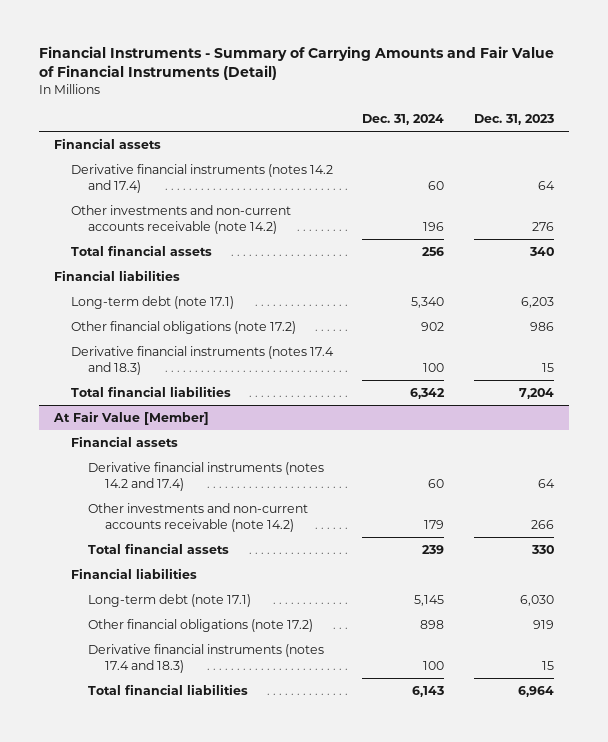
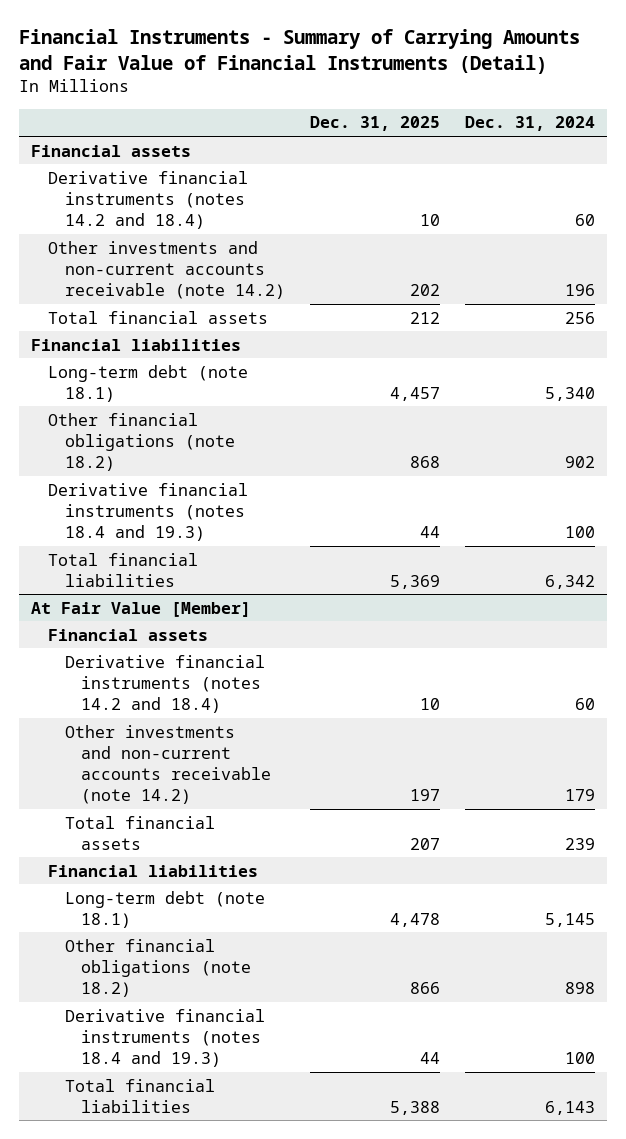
- | Dec. 31, 2024 | Dec. 31, 2023
+ | Dec. 31, 2025 | Dec. 31, 2024
- Derivative financial instruments (notes 14.2 and 17.4) | 60 | 64
+ Derivative financial instruments (notes 14.2 and 18.4) | 10 | 60
- Long-term debt (note 17.1) | 5,340 | 6,203
- Other financial obligations (note 17.2) | 902 | 986
- Derivative financial instruments (notes 17.4 and 18.3) | 100 | 15
+ Long-term debt (note 18.1) | 4,457 | 5,340
+ Other financial obligations (note 18.2) | 868 | 902
+ Derivative financial instruments (notes 18.4 and 19.3) | 44 | 100
@ At Fair Value [Member]
- Derivative financial instruments (notes 14.2 and 17.4) | 60 | 64
+ Derivative financial instruments (notes 14.2 and 18.4) | 10 | 60
- Long-term debt (note 17.1) | 5,145 | 6,030
- Other financial obligations (note 17.2) | 898 | 919
- Derivative financial instruments (notes 17.4 and 18.3) | 100 | 15
+ Long-term debt (note 18.1) | 4,478 | 5,145
+ Other financial obligations (note 18.2) | 866 | 898
+ Derivative financial instruments (notes 18.4 and 19.3) | 44 | 100

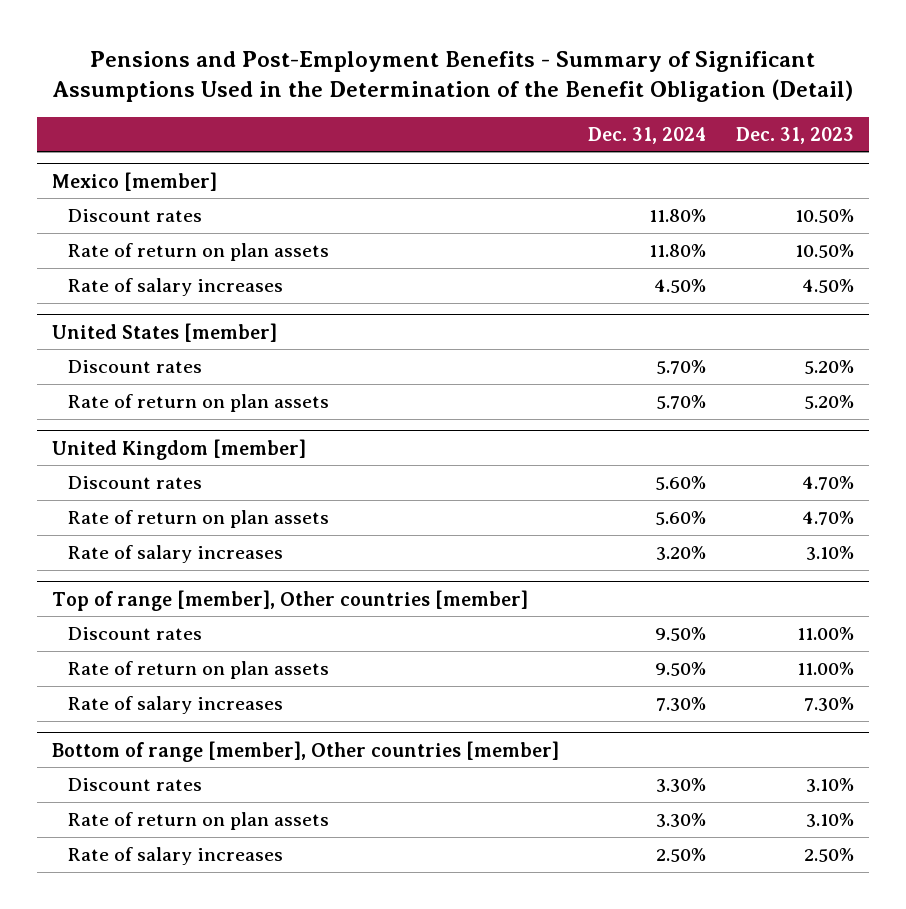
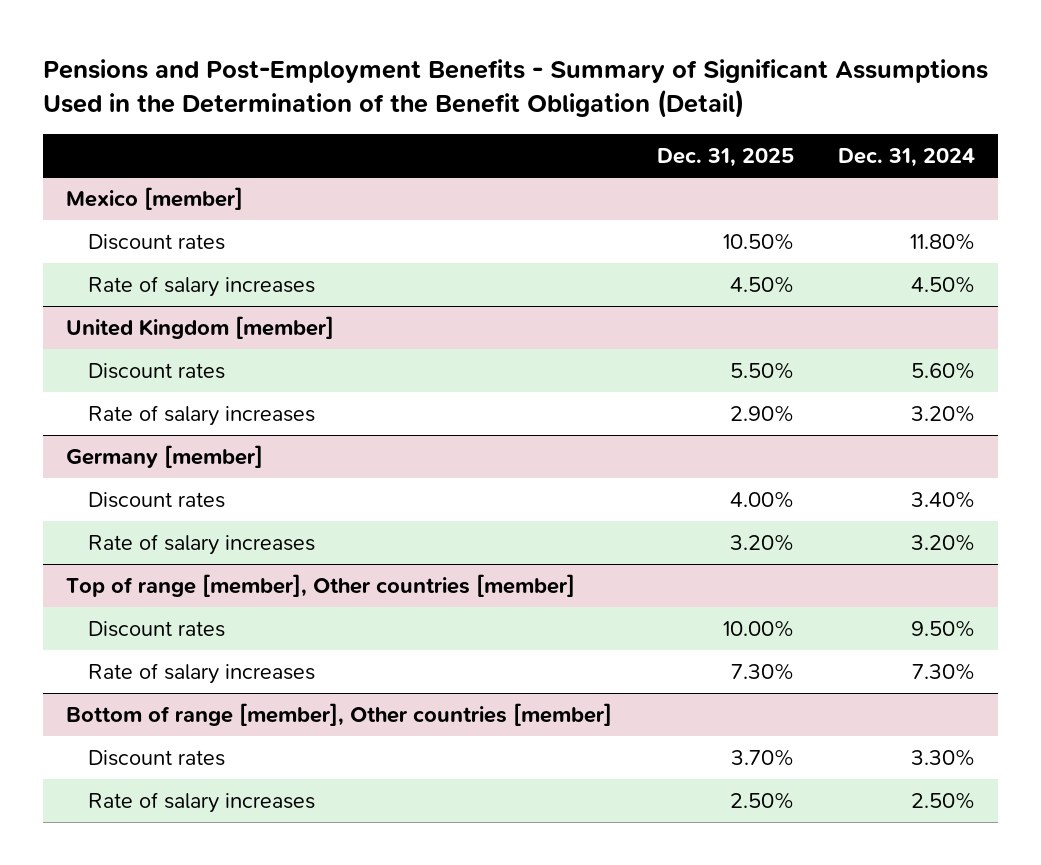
- | Dec. 31, 2024 | Dec. 31, 2023
+ | Dec. 31, 2025 | Dec. 31, 2024
@ Mexico [member]
- Rate of return on plan assets | 11.80% | 10.50%
- United States [member]
- Discount rates | 5.70% | 5.20%
- Rate of return on plan assets | 5.70% | 5.20%
@ United Kingdom [member]
- Rate of return on plan assets | 5.60% | 4.70%
+ Germany [member]
+ Discount rates | 4.00% | 3.40%
+ Rate of salary increases | 3.20% | 3.20%
@ Top of range [member], Other countries [member]
- Rate of return on plan assets | 9.50% | 11.00%
@ Bottom of range [member], Other countries [member]
- Rate of return on plan assets | 3.30% | 3.10%

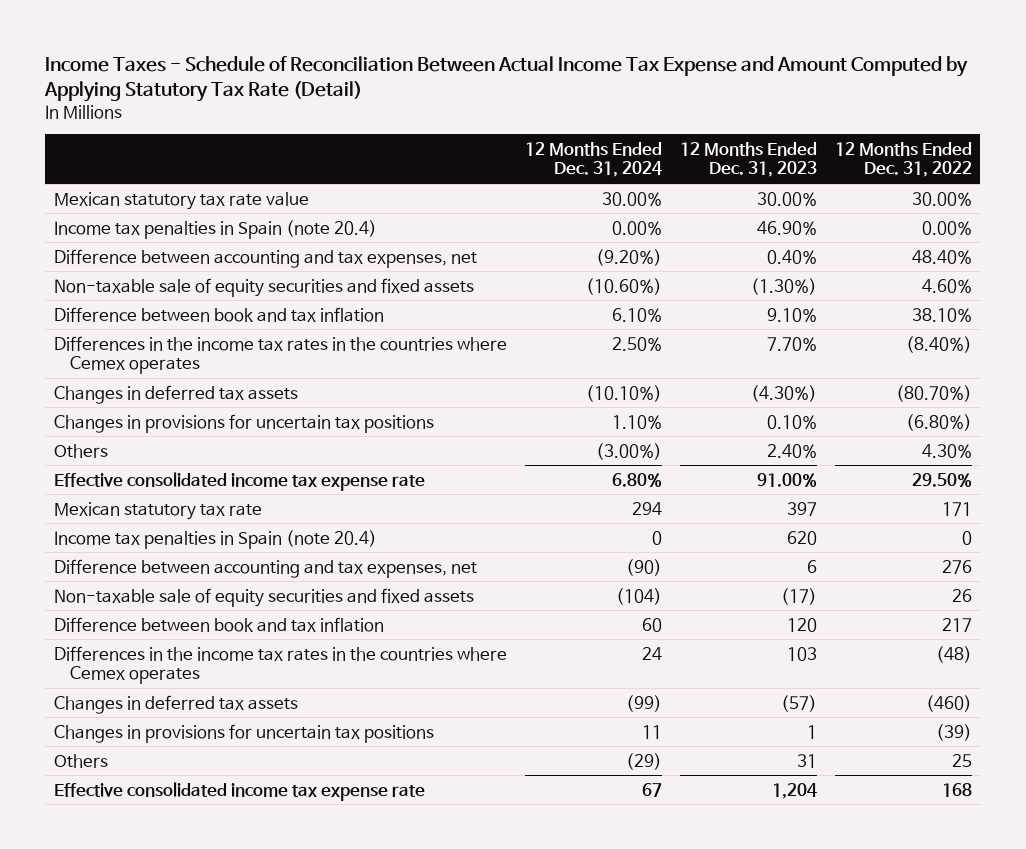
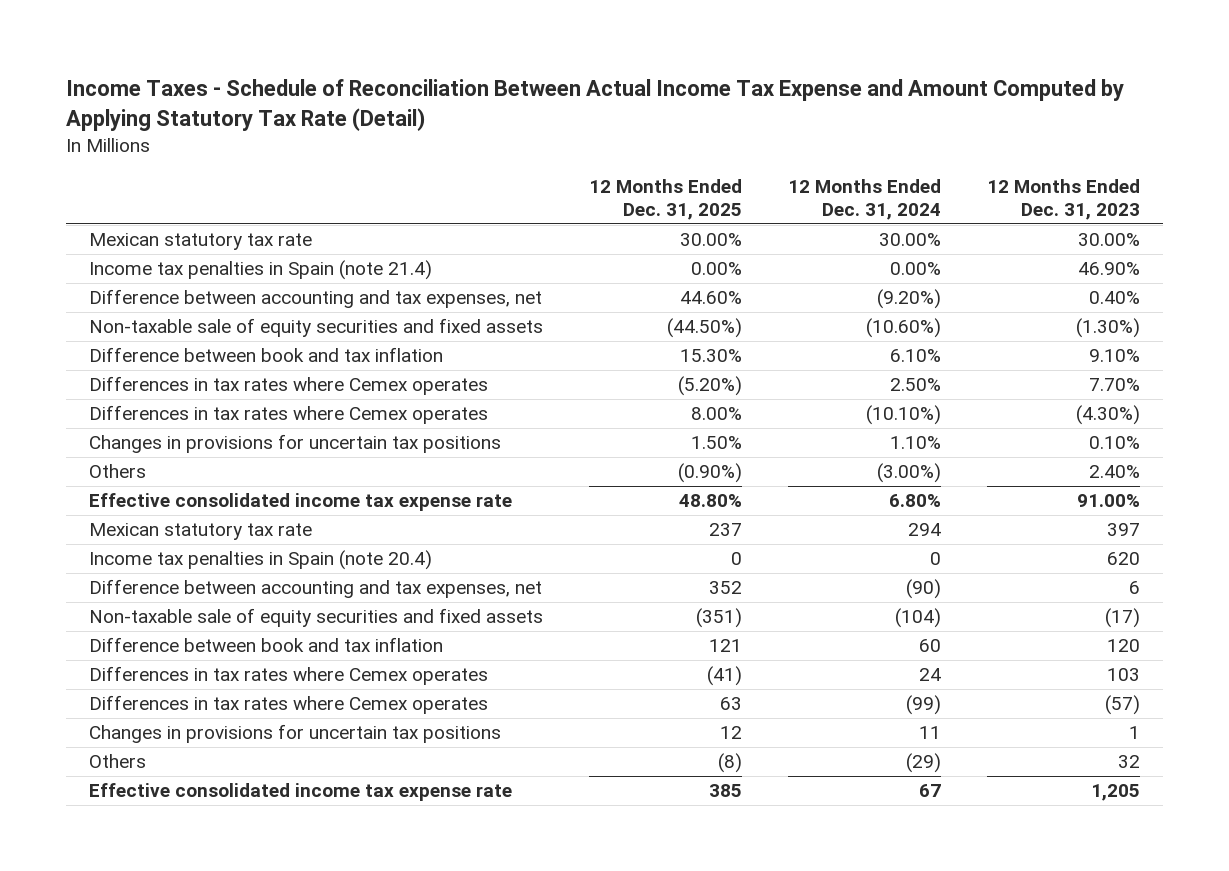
- | 12 Months Ended Dec. 31, 2024 | 12 Months Ended Dec. 31, 2023 | 12 Months Ended Dec. 31, 2022
+ | 12 Months Ended Dec. 31, 2025 | 12 Months Ended Dec. 31, 2024 | 12 Months Ended Dec. 31, 2023
- Mexican statutory tax rate value | 30.00% | 30.00% | 30.00%
- Income tax penalties in Spain (note 20.4) | 0.00% | 46.90% | 0.00%
+ Mexican statutory tax rate | 30.00% | 30.00% | 30.00%
+ Income tax penalties in Spain (note 21.4) | 0.00% | 0.00% | 46.90%
- Differences in the income tax rates in the countries where Cemex operates | 2.50% | 7.70% | (8.40%)
- Changes in deferred tax assets | (10.10%) | (4.30%) | (80.70%)
+ Differences in tax rates where Cemex operates | (5.20%) | 2.50% | 7.70%
+ Differences in tax rates where Cemex operates | 8.00% | (10.10%) | (4.30%)
- Differences in the income tax rates in the countries where Cemex operates | 24 | 103 | (48)
- Changes in deferred tax assets | (99) | (57) | (460)
+ Differences in tax rates where Cemex operates | (41) | 24 | 103
+ Differences in tax rates where Cemex operates | 63 | (99) | (57)
- Others | (29) | 31 | 25
- Effective consolidated income tax expense rate | 67 | 1,204 | 168
+ Others | (8) | (29) | 32
+ Effective consolidated income tax expense rate | 385 | 67 | 1,205

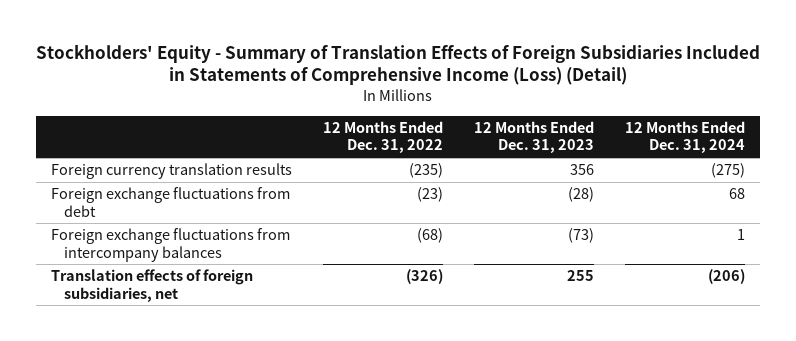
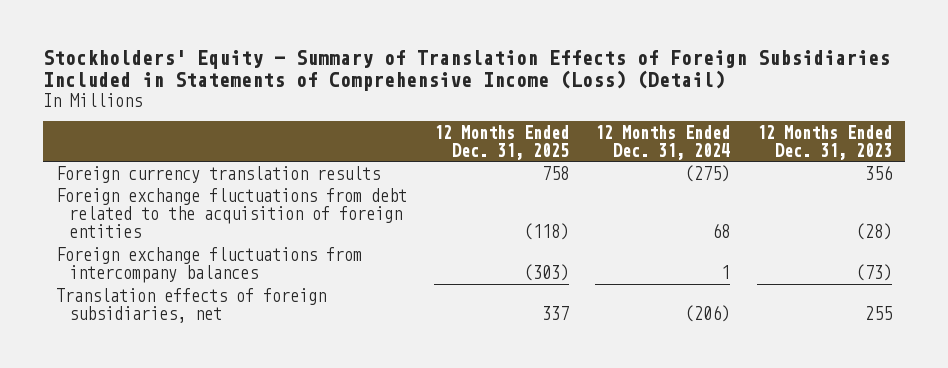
- | 12 Months Ended Dec. 31, 2022 | 12 Months Ended Dec. 31, 2023 | 12 Months Ended Dec. 31, 2024
+ | 12 Months Ended Dec. 31, 2025 | 12 Months Ended Dec. 31, 2024 | 12 Months Ended Dec. 31, 2023
- Foreign exchange fluctuations from debt | (23) | (28) | 68
+ Foreign exchange fluctuations from debt related to the acquisition of foreign entities | (118) | 68 | (28)

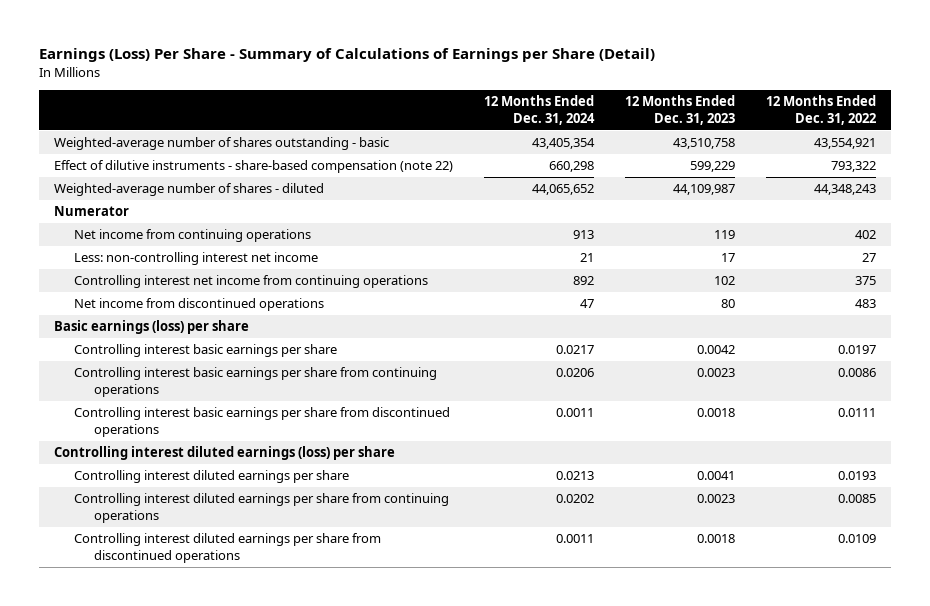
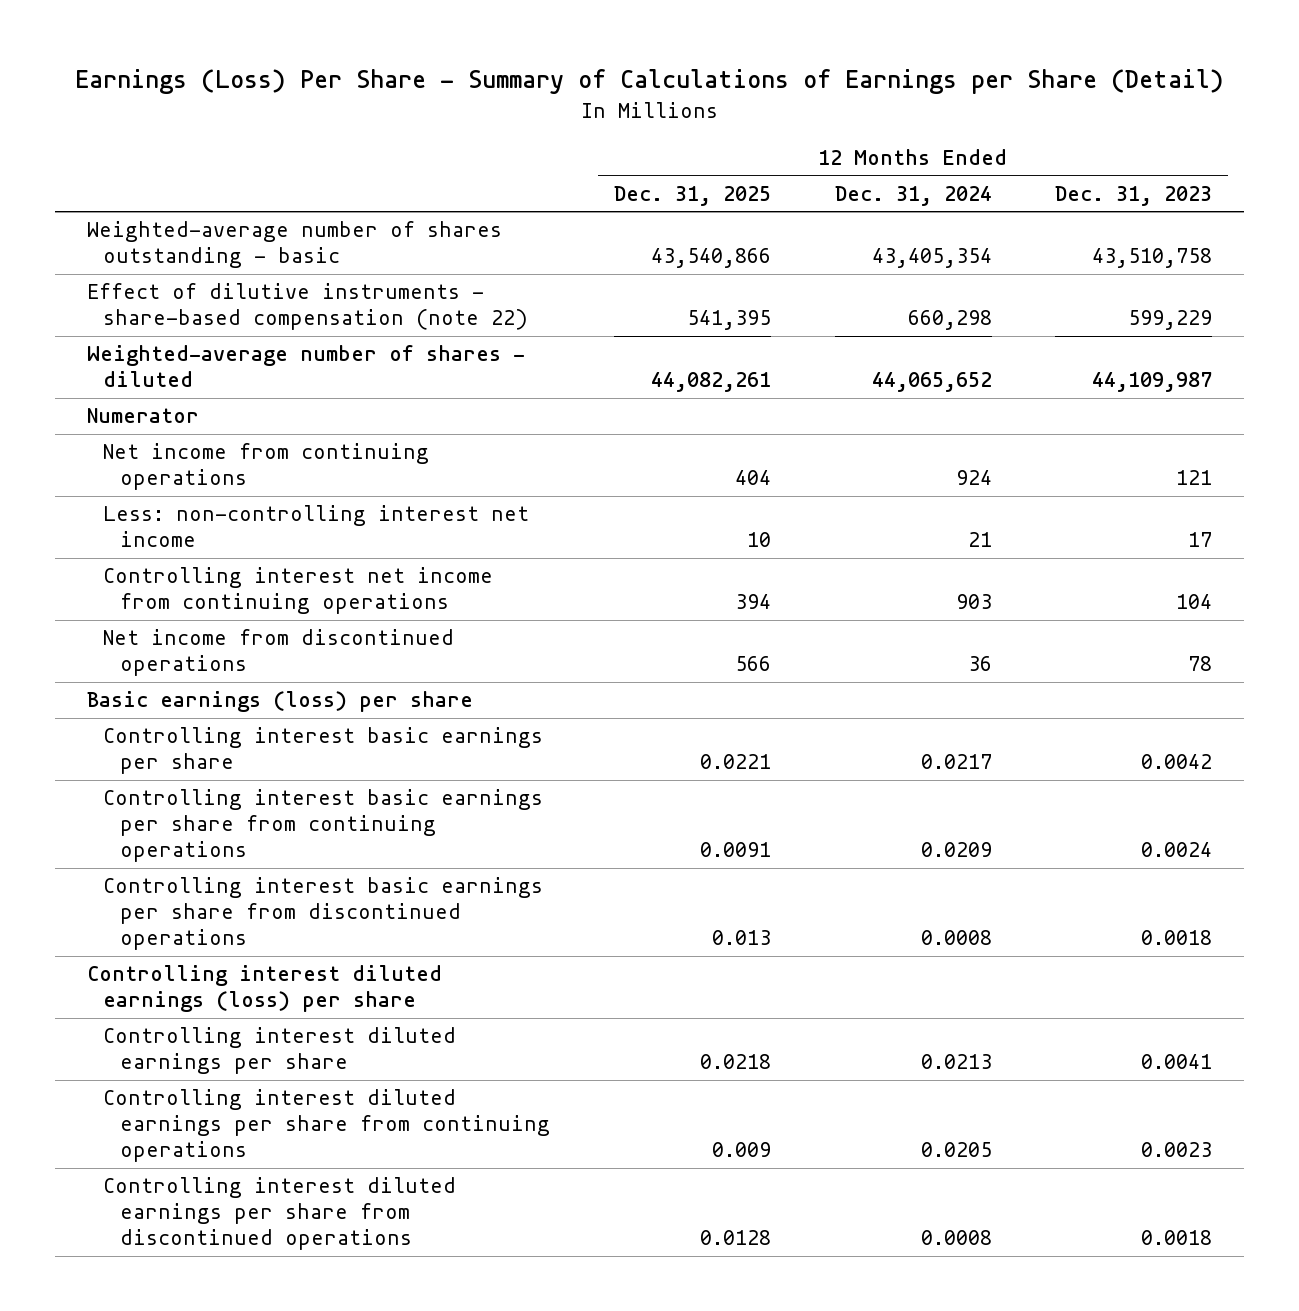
- | 12 Months Ended Dec. 31, 2024 | 12 Months Ended Dec. 31, 2023 | 12 Months Ended Dec. 31, 2022
+ | 12 Months Ended Dec. 31, 2025 | 12 Months Ended Dec. 31, 2024 | 12 Months Ended Dec. 31, 2023
- Net income from continuing operations | 913 | 119 | 402
+ Net income from continuing operations | 404 | 924 | 121
- Controlling interest net income from continuing operations | 892 | 102 | 375
- Net income from discontinued operations | 47 | 80 | 483
+ Controlling interest net income from continuing operations | 394 | 903 | 104
+ Net income from discontinued operations | 566 | 36 | 78
- Controlling interest basic earnings per share from continuing operations | 0.0206 | 0.0023 | 0.0086
- Controlling interest basic earnings per share from discontinued operations | 0.0011 | 0.0018 | 0.0111
+ Controlling interest basic earnings per share from continuing operations | 0.0091 | 0.0209 | 0.0024
+ Controlling interest basic earnings per share from discontinued operations | 0.013 | 0.0008 | 0.0018
- Controlling interest diluted earnings per share from continuing operations | 0.0202 | 0.0023 | 0.0085
- Controlling interest diluted earnings per share from discontinued operations | 0.0011 | 0.0018 | 0.0109
+ Controlling interest diluted earnings per share from continuing operations | 0.009 | 0.0205 | 0.0023
+ Controlling interest diluted earnings per share from discontinued operations | 0.0128 | 0.0008 | 0.0018

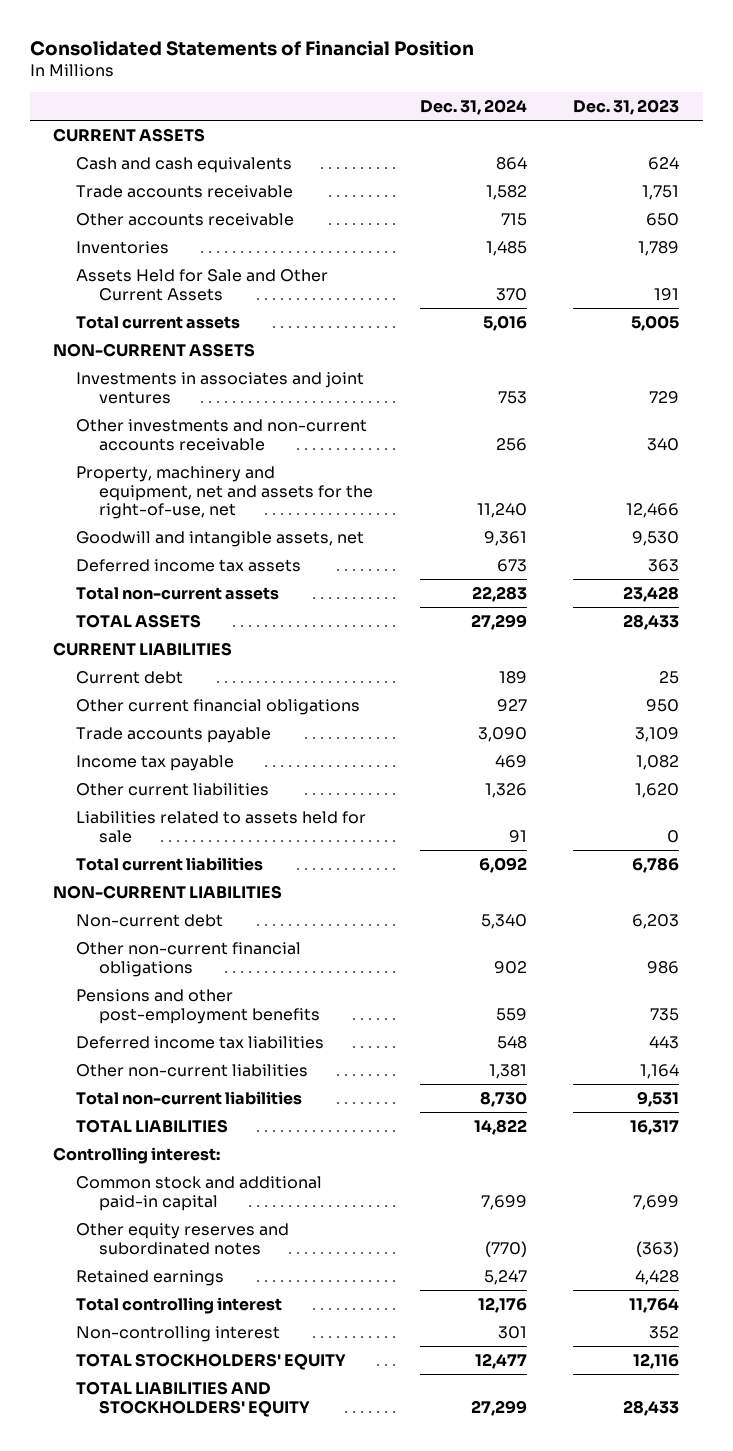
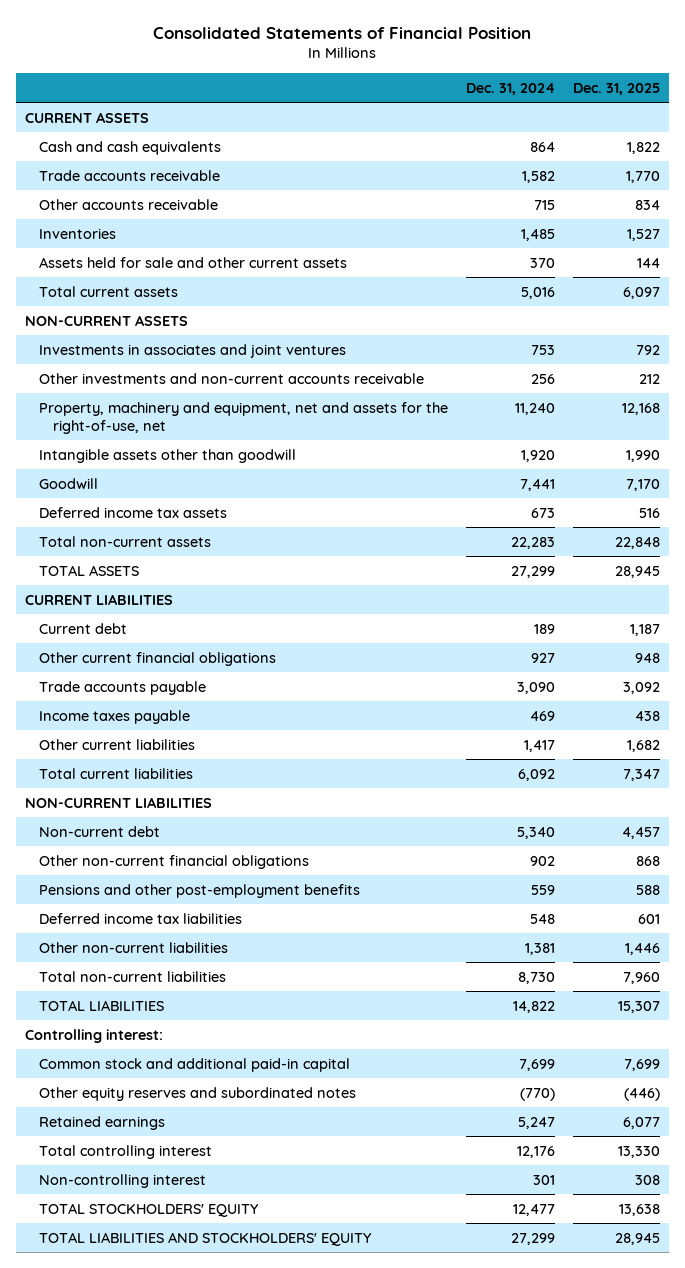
- | Dec. 31, 2024 | Dec. 31, 2023
+ | Dec. 31, 2024 | Dec. 31, 2025
- Assets Held for Sale and Other Current Assets | 370 | 191
+ Assets held for sale and other current assets | 370 | 144
- Goodwill and intangible assets, net | 9,361 | 9,530
+ Intangible assets other than goodwill | 1,920 | 1,990
+ Goodwill | 7,441 | 7,170
- Income tax payable | 469 | 1,082
- Other current liabilities | 1,326 | 1,620
- Liabilities related to assets held for sale | 91 | 0
+ Income taxes payable | 469 | 438
+ Other current liabilities | 1,417 | 1,682

